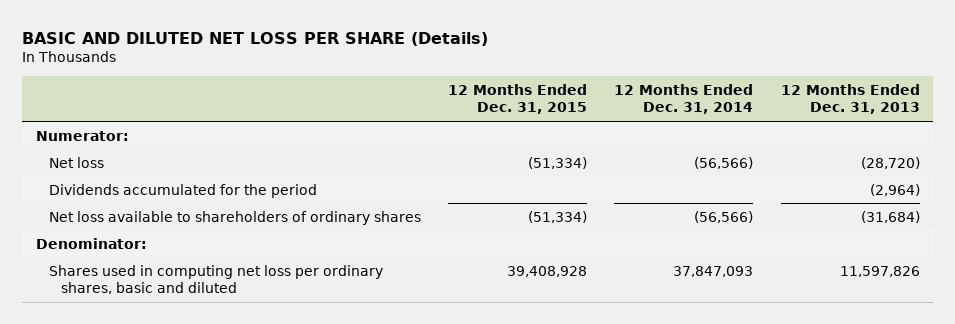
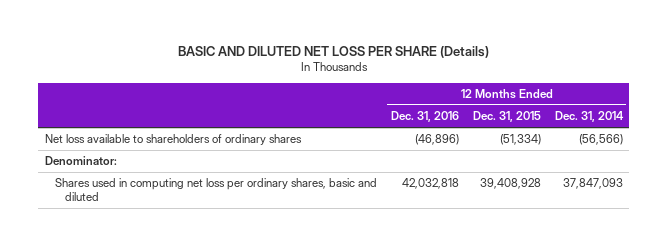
- | 12 Months Ended Dec. 31, 2015 | 12 Months Ended Dec. 31, 2014 | 12 Months Ended Dec. 31, 2013
+ | 12 Months Ended Dec. 31, 2016 | 12 Months Ended Dec. 31, 2015 | 12 Months Ended Dec. 31, 2014
- Numerator:
- Net loss | (51,334) | (56,566) | (28,720)
- Dividends accumulated for the period | | | (2,964)

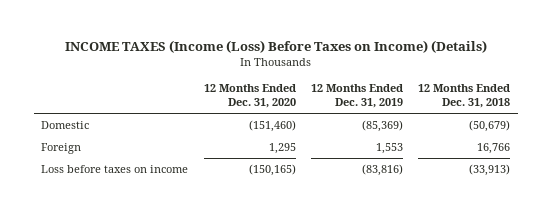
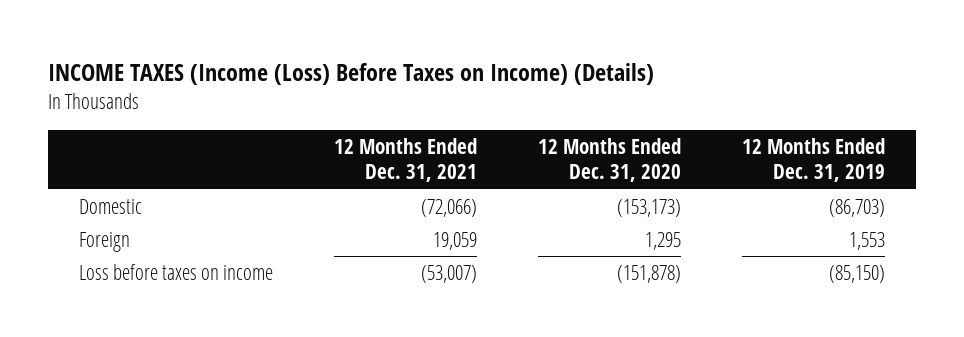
- | 12 Months Ended Dec. 31, 2020 | 12 Months Ended Dec. 31, 2019 | 12 Months Ended Dec. 31, 2018
+ | 12 Months Ended Dec. 31, 2021 | 12 Months Ended Dec. 31, 2020 | 12 Months Ended Dec. 31, 2019
- Domestic | (151,460) | (85,369) | (50,679)
+ Domestic | (72,066) | (153,173) | (86,703)
- Loss before taxes on income | (150,165) | (83,816) | (33,913)
+ Loss before taxes on income | (53,007) | (151,878) | (85,150)

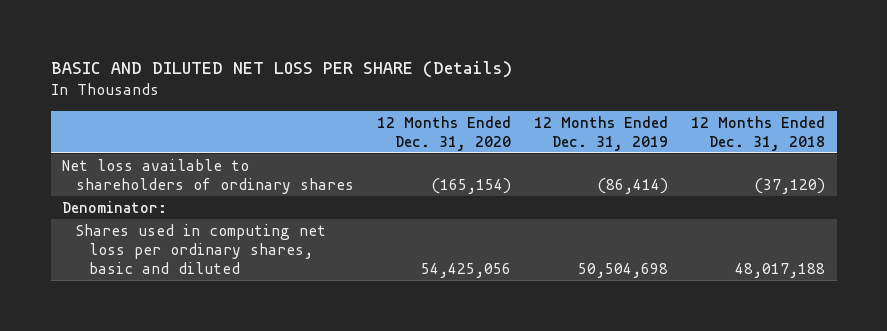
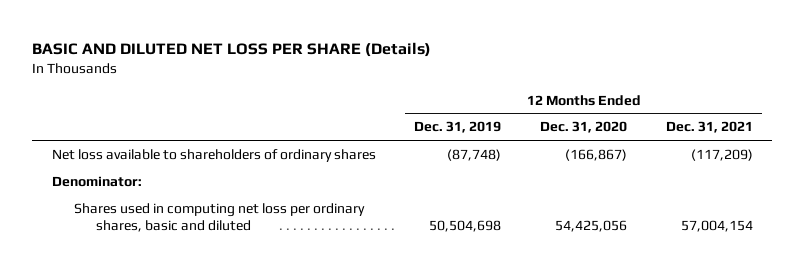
- | 12 Months Ended Dec. 31, 2020 | 12 Months Ended Dec. 31, 2019 | 12 Months Ended Dec. 31, 2018
+ | 12 Months Ended Dec. 31, 2019 | 12 Months Ended Dec. 31, 2020 | 12 Months Ended Dec. 31, 2021
- Net loss available to shareholders of ordinary shares | (165,154) | (86,414) | (37,120)
+ Net loss available to shareholders of ordinary shares | (87,748) | (166,867) | (117,209)

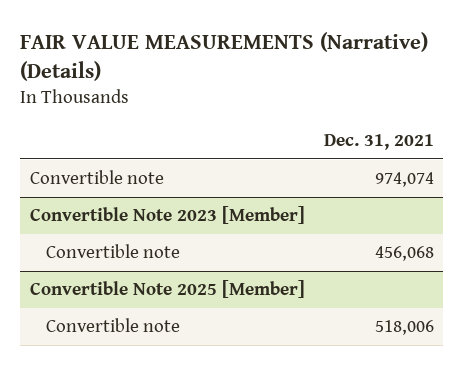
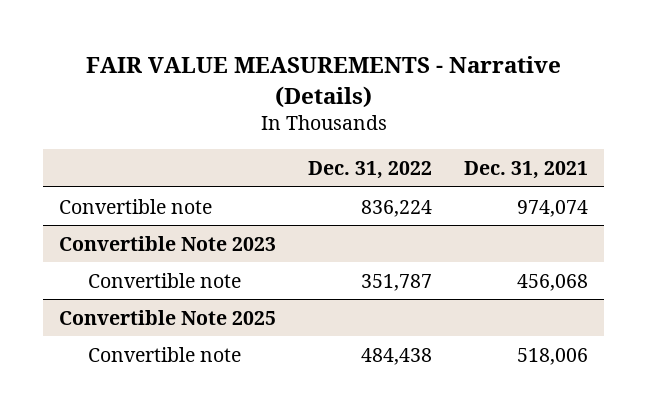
- FAIR VALUE MEASUREMENTS (Narrative) (Details)
+ FAIR VALUE MEASUREMENTS - Narrative (Details)
- | Dec. 31, 2021
+ | Dec. 31, 2022 | Dec. 31, 2021
- Convertible Note 2023 [Member]
+ Convertible Note 2023
- Convertible Note 2025 [Member]
+ Convertible Note 2025

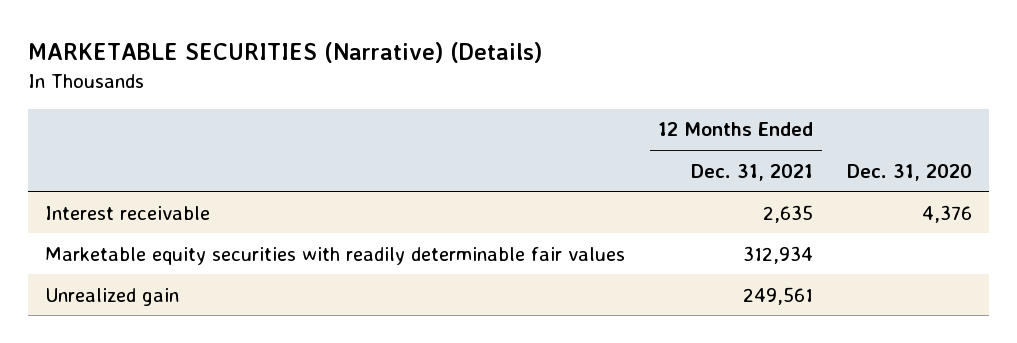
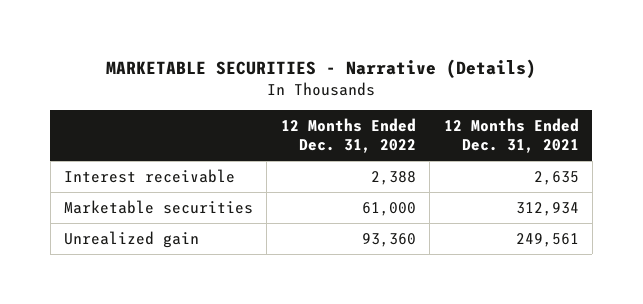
- MARKETABLE SECURITIES (Narrative) (Details)
+ MARKETABLE SECURITIES - Narrative (Details)
- | 12 Months Ended Dec. 31, 2021 | Dec. 31, 2020
+ | 12 Months Ended Dec. 31, 2022 | 12 Months Ended Dec. 31, 2021
- Marketable equity securities with readily determinable fair values | 312,934 |
+ Marketable securities | 61,000 | 312,934

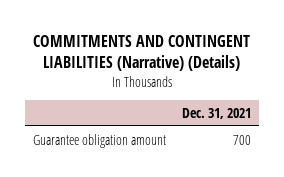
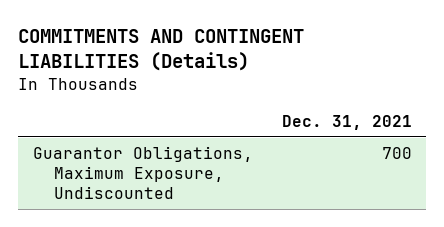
- COMMITMENTS AND CONTINGENT LIABILITIES (Narrative) (Details)
+ COMMITMENTS AND CONTINGENT LIABILITIES (Details)
- Guarantee obligation amount | 700
+ Guarantor Obligations, Maximum Exposure, Undiscounted | 700

